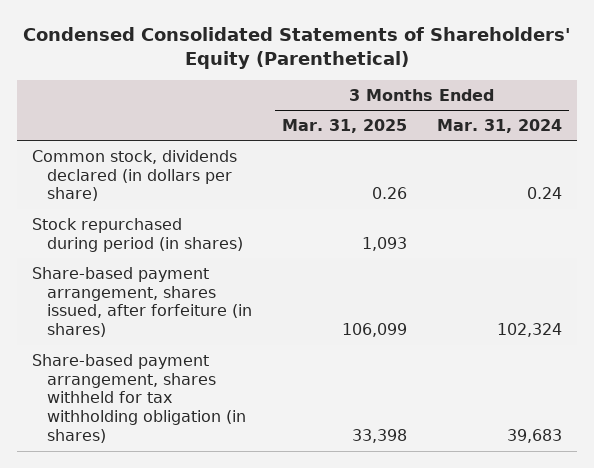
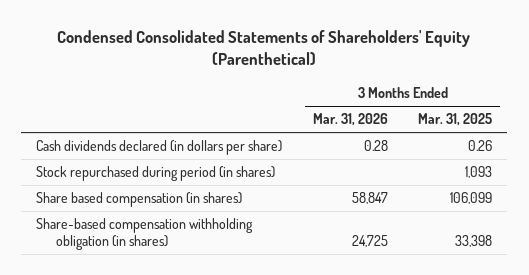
- | 3 Months Ended Mar. 31, 2025 | 3 Months Ended Mar. 31, 2024
+ | 3 Months Ended Mar. 31, 2026 | 3 Months Ended Mar. 31, 2025
- Common stock, dividends declared (in dollars per share) | 0.26 | 0.24
+ Cash dividends declared (in dollars per share) | 0.28 | 0.26
- Share-based payment arrangement, shares issued, after forfeiture (in shares) | 106,099 | 102,324
- Share-based payment arrangement, shares withheld for tax withholding obligation (in shares) | 33,398 | 39,683
+ Share based compensation (in shares) | 58,847 | 106,099
+ Share-based compensation withholding obligation (in shares) | 24,725 | 33,398

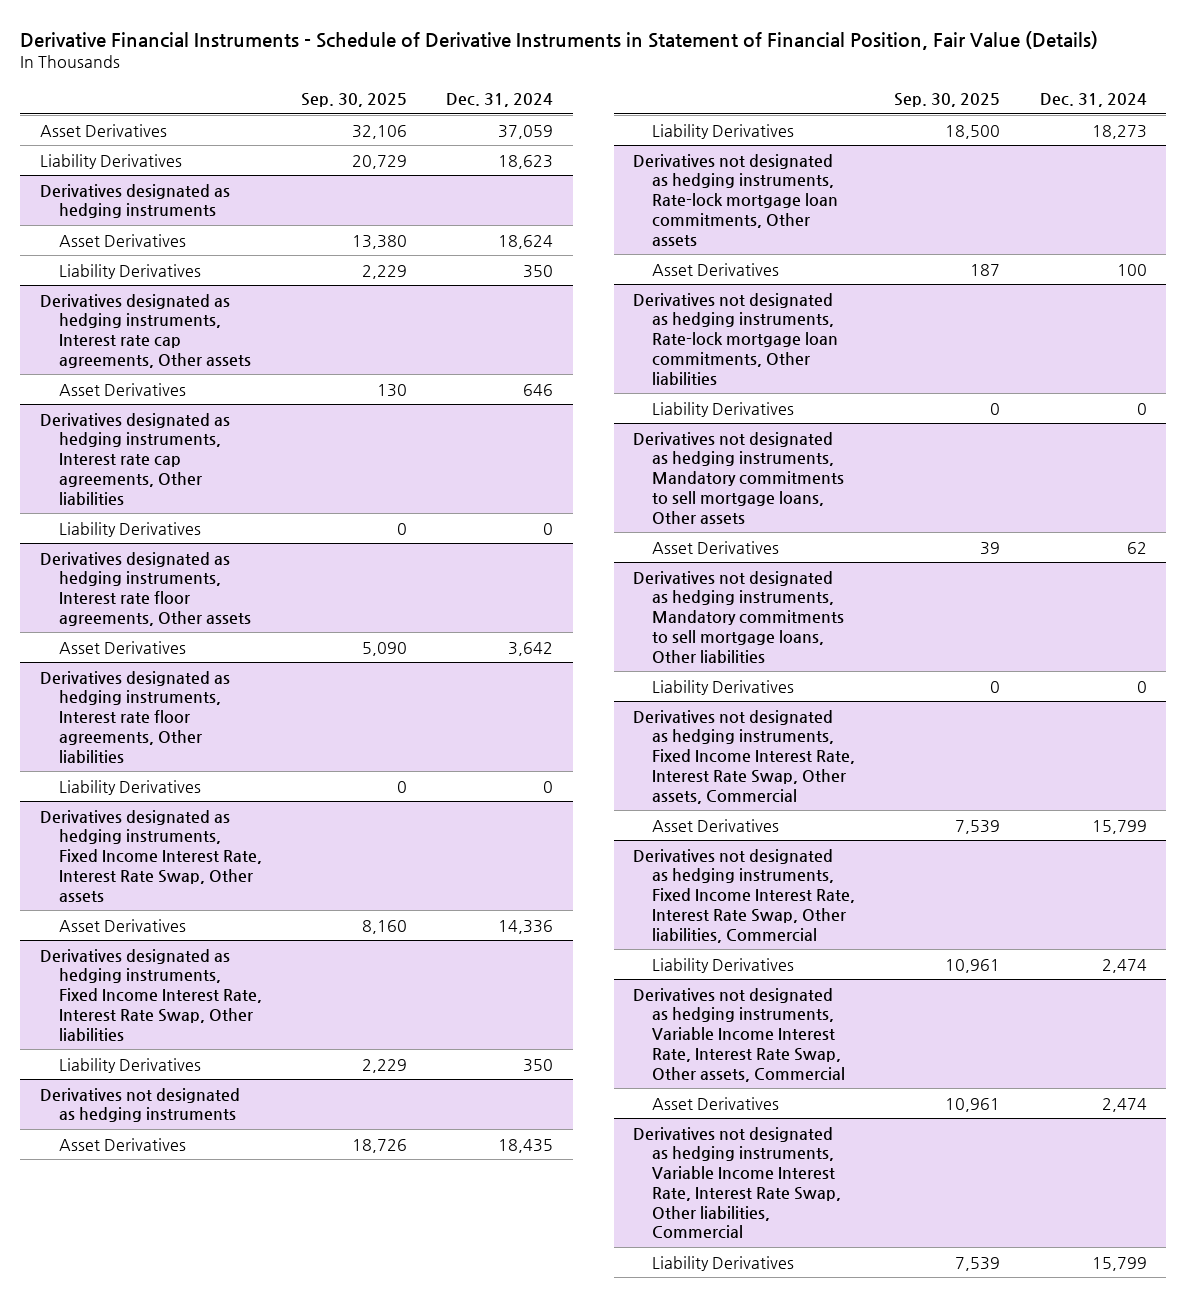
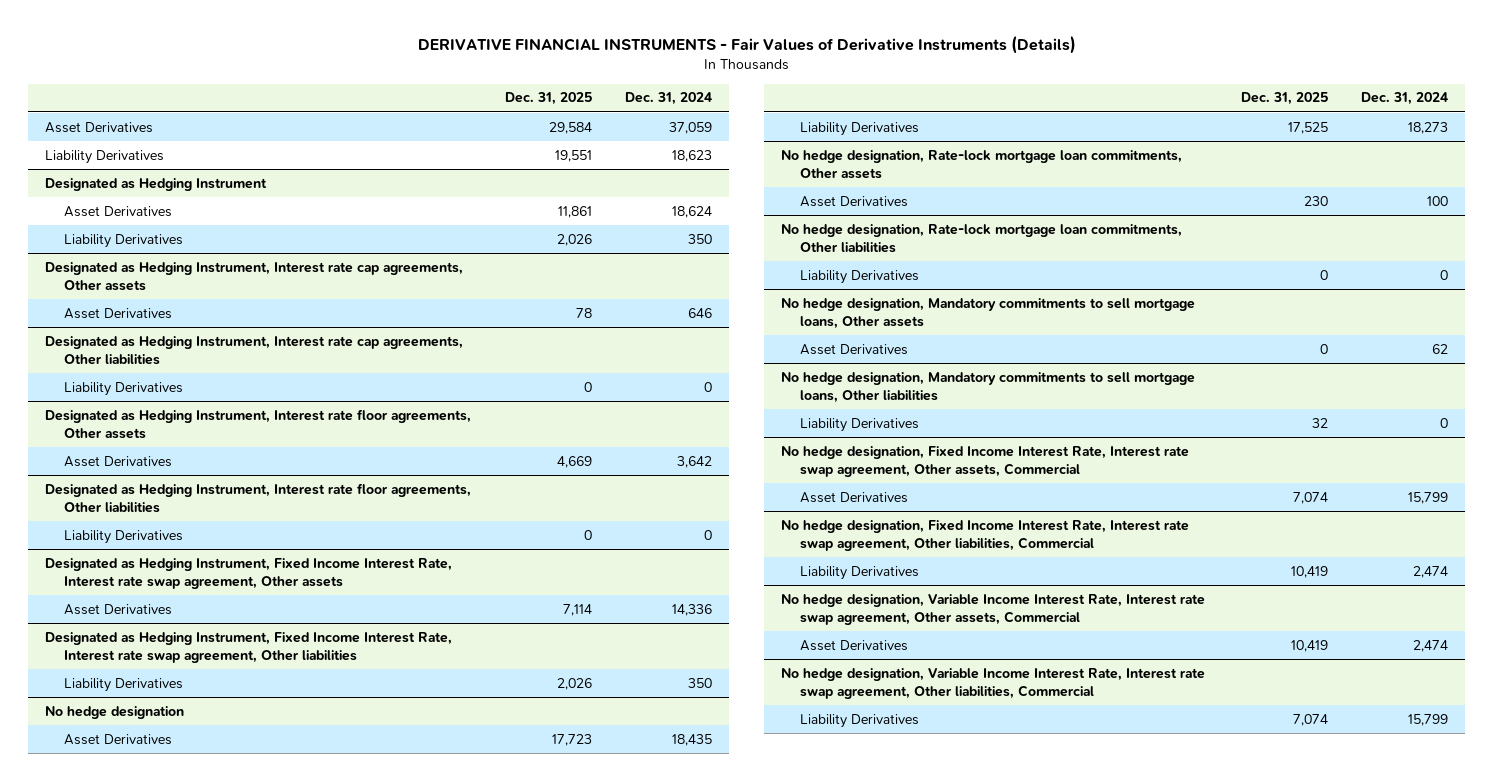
- Derivative Financial Instruments - Schedule of Derivative Instruments in Statement of Financial Position, Fair Value (Details)
+ DERIVATIVE FINANCIAL INSTRUMENTS - Fair Values of Derivative Instruments (Details)
- | Sep. 30, 2025 | Dec. 31, 2024
+ | Dec. 31, 2025 | Dec. 31, 2024
- Derivatives designated as hedging instruments
+ Designated as Hedging Instrument
- Derivatives designated as hedging instruments, Interest rate cap agreements, Other assets
+ Designated as Hedging Instrument, Interest rate cap agreements, Other assets
- Derivatives designated as hedging instruments, Interest rate cap agreements, Other liabilities
+ Designated as Hedging Instrument, Interest rate cap agreements, Other liabilities
- Derivatives designated as hedging instruments, Interest rate floor agreements, Other assets
+ Designated as Hedging Instrument, Interest rate floor agreements, Other assets
- Derivatives designated as hedging instruments, Interest rate floor agreements, Other liabilities
+ Designated as Hedging Instrument, Interest rate floor agreements, Other liabilities
- Derivatives designated as hedging instruments, Fixed Income Interest Rate, Interest Rate Swap, Other assets
+ Designated as Hedging Instrument, Fixed Income Interest Rate, Interest rate swap agreement, Other assets
- Derivatives designated as hedging instruments, Fixed Income Interest Rate, Interest Rate Swap, Other liabilities
+ Designated as Hedging Instrument, Fixed Income Interest Rate, Interest rate swap agreement, Other liabilities
- Derivatives not designated as hedging instruments
+ No hedge designation
- Derivatives not designated as hedging instruments, Rate-lock mortgage loan commitments, Other assets
+ No hedge designation, Rate-lock mortgage loan commitments, Other assets
- Derivatives not designated as hedging instruments, Rate-lock mortgage loan commitments, Other liabilities
+ No hedge designation, Rate-lock mortgage loan commitments, Other liabilities
- Derivatives not designated as hedging instruments, Mandatory commitments to sell mortgage loans, Other assets
+ No hedge designation, Mandatory commitments to sell mortgage loans, Other assets
- Derivatives not designated as hedging instruments, Mandatory commitments to sell mortgage loans, Other liabilities
+ No hedge designation, Mandatory commitments to sell mortgage loans, Other liabilities
- Derivatives not designated as hedging instruments, Fixed Income Interest Rate, Interest Rate Swap, Other assets, Commercial
+ No hedge designation, Fixed Income Interest Rate, Interest rate swap agreement, Other assets, Commercial
- Derivatives not designated as hedging instruments, Fixed Income Interest Rate, Interest Rate Swap, Other liabilities, Commercial
+ No hedge designation, Fixed Income Interest Rate, Interest rate swap agreement, Other liabilities, Commercial
- Derivatives not designated as hedging instruments, Variable Income Interest Rate, Interest Rate Swap, Other assets, Commercial
+ No hedge designation, Variable Income Interest Rate, Interest rate swap agreement, Other assets, Commercial
- Derivatives not designated as hedging instruments, Variable Income Interest Rate, Interest Rate Swap, Other liabilities, Commercial
+ No hedge designation, Variable Income Interest Rate, Interest rate swap agreement, Other liabilities, Commercial

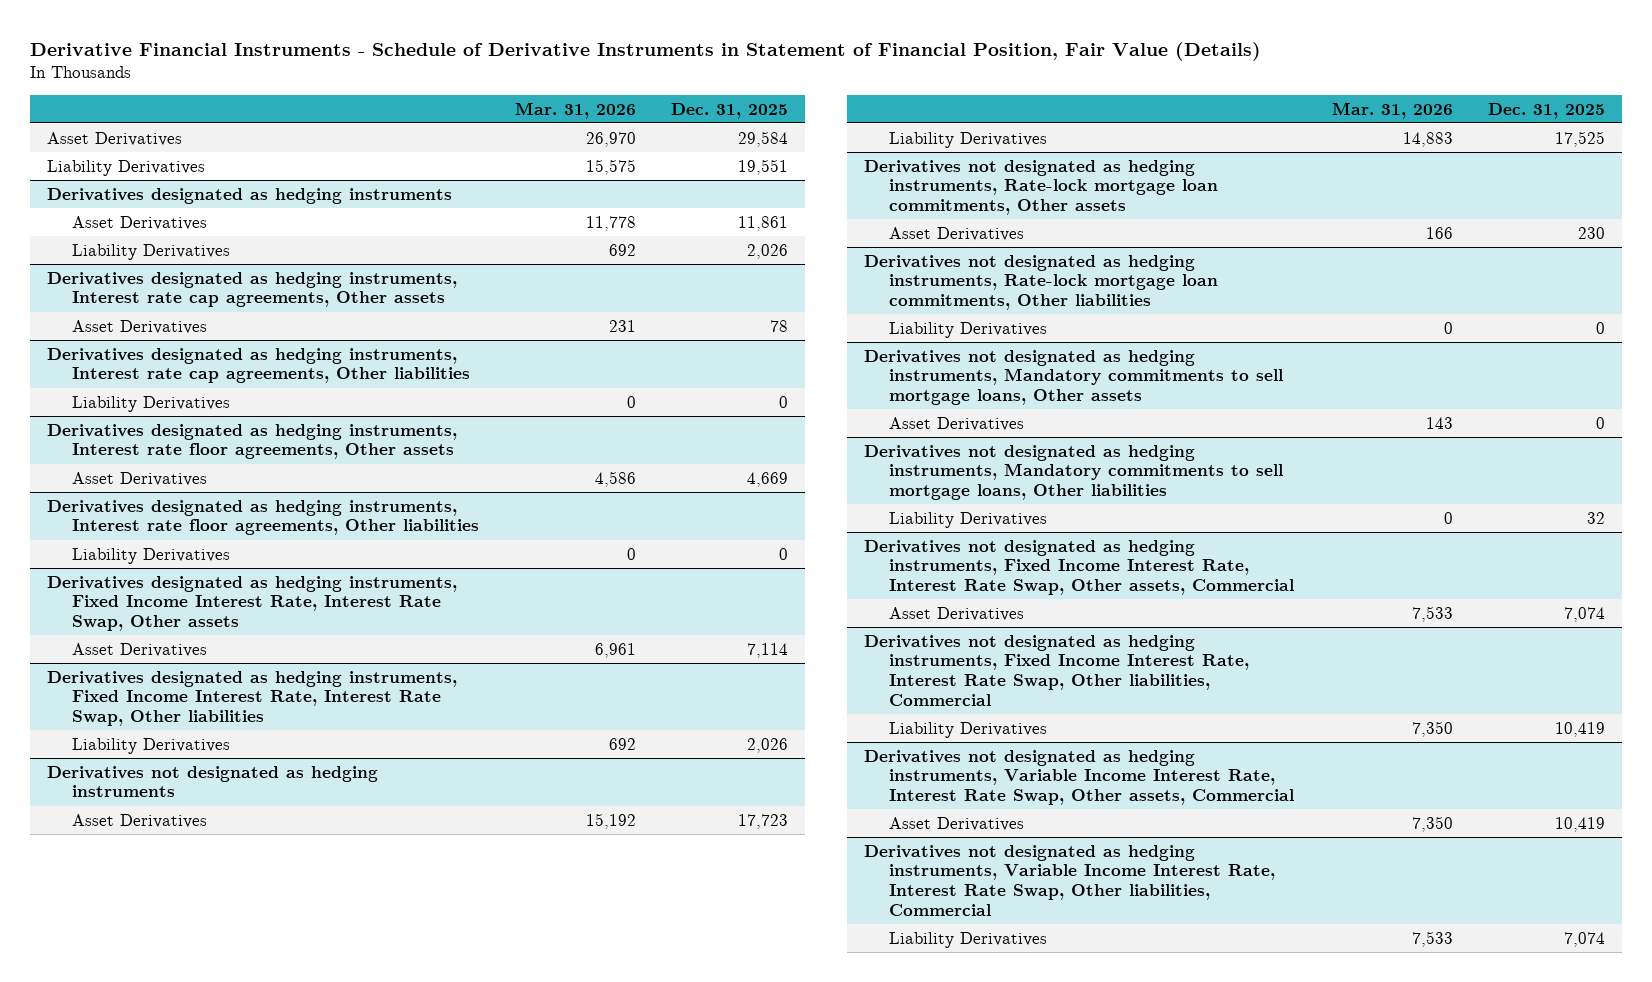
- DERIVATIVE FINANCIAL INSTRUMENTS - Fair Values of Derivative Instruments (Details)
+ Derivative Financial Instruments - Schedule of Derivative Instruments in Statement of Financial Position, Fair Value (Details)
- | Dec. 31, 2025 | Dec. 31, 2024
+ | Mar. 31, 2026 | Dec. 31, 2025
- Designated as Hedging Instrument
+ Derivatives designated as hedging instruments
- Designated as Hedging Instrument, Interest rate cap agreements, Other assets
+ Derivatives designated as hedging instruments, Interest rate cap agreements, Other assets
- Designated as Hedging Instrument, Interest rate cap agreements, Other liabilities
+ Derivatives designated as hedging instruments, Interest rate cap agreements, Other liabilities
- Designated as Hedging Instrument, Interest rate floor agreements, Other assets
+ Derivatives designated as hedging instruments, Interest rate floor agreements, Other assets
- Designated as Hedging Instrument, Interest rate floor agreements, Other liabilities
+ Derivatives designated as hedging instruments, Interest rate floor agreements, Other liabilities
- Designated as Hedging Instrument, Fixed Income Interest Rate, Interest rate swap agreement, Other assets
+ Derivatives designated as hedging instruments, Fixed Income Interest Rate, Interest Rate Swap, Other assets
- Designated as Hedging Instrument, Fixed Income Interest Rate, Interest rate swap agreement, Other liabilities
+ Derivatives designated as hedging instruments, Fixed Income Interest Rate, Interest Rate Swap, Other liabilities
- No hedge designation
+ Derivatives not designated as hedging instruments
- No hedge designation, Rate-lock mortgage loan commitments, Other assets
+ Derivatives not designated as hedging instruments, Rate-lock mortgage loan commitments, Other assets
- No hedge designation, Rate-lock mortgage loan commitments, Other liabilities
+ Derivatives not designated as hedging instruments, Rate-lock mortgage loan commitments, Other liabilities
- No hedge designation, Mandatory commitments to sell mortgage loans, Other assets
+ Derivatives not designated as hedging instruments, Mandatory commitments to sell mortgage loans, Other assets
- No hedge designation, Mandatory commitments to sell mortgage loans, Other liabilities
+ Derivatives not designated as hedging instruments, Mandatory commitments to sell mortgage loans, Other liabilities
- No hedge designation, Fixed Income Interest Rate, Interest rate swap agreement, Other assets, Commercial
+ Derivatives not designated as hedging instruments, Fixed Income Interest Rate, Interest Rate Swap, Other assets, Commercial
- No hedge designation, Fixed Income Interest Rate, Interest rate swap agreement, Other liabilities, Commercial
+ Derivatives not designated as hedging instruments, Fixed Income Interest Rate, Interest Rate Swap, Other liabilities, Commercial
- No hedge designation, Variable Income Interest Rate, Interest rate swap agreement, Other assets, Commercial
+ Derivatives not designated as hedging instruments, Variable Income Interest Rate, Interest Rate Swap, Other assets, Commercial
- No hedge designation, Variable Income Interest Rate, Interest rate swap agreement, Other liabilities, Commercial
+ Derivatives not designated as hedging instruments, Variable Income Interest Rate, Interest Rate Swap, Other liabilities, Commercial

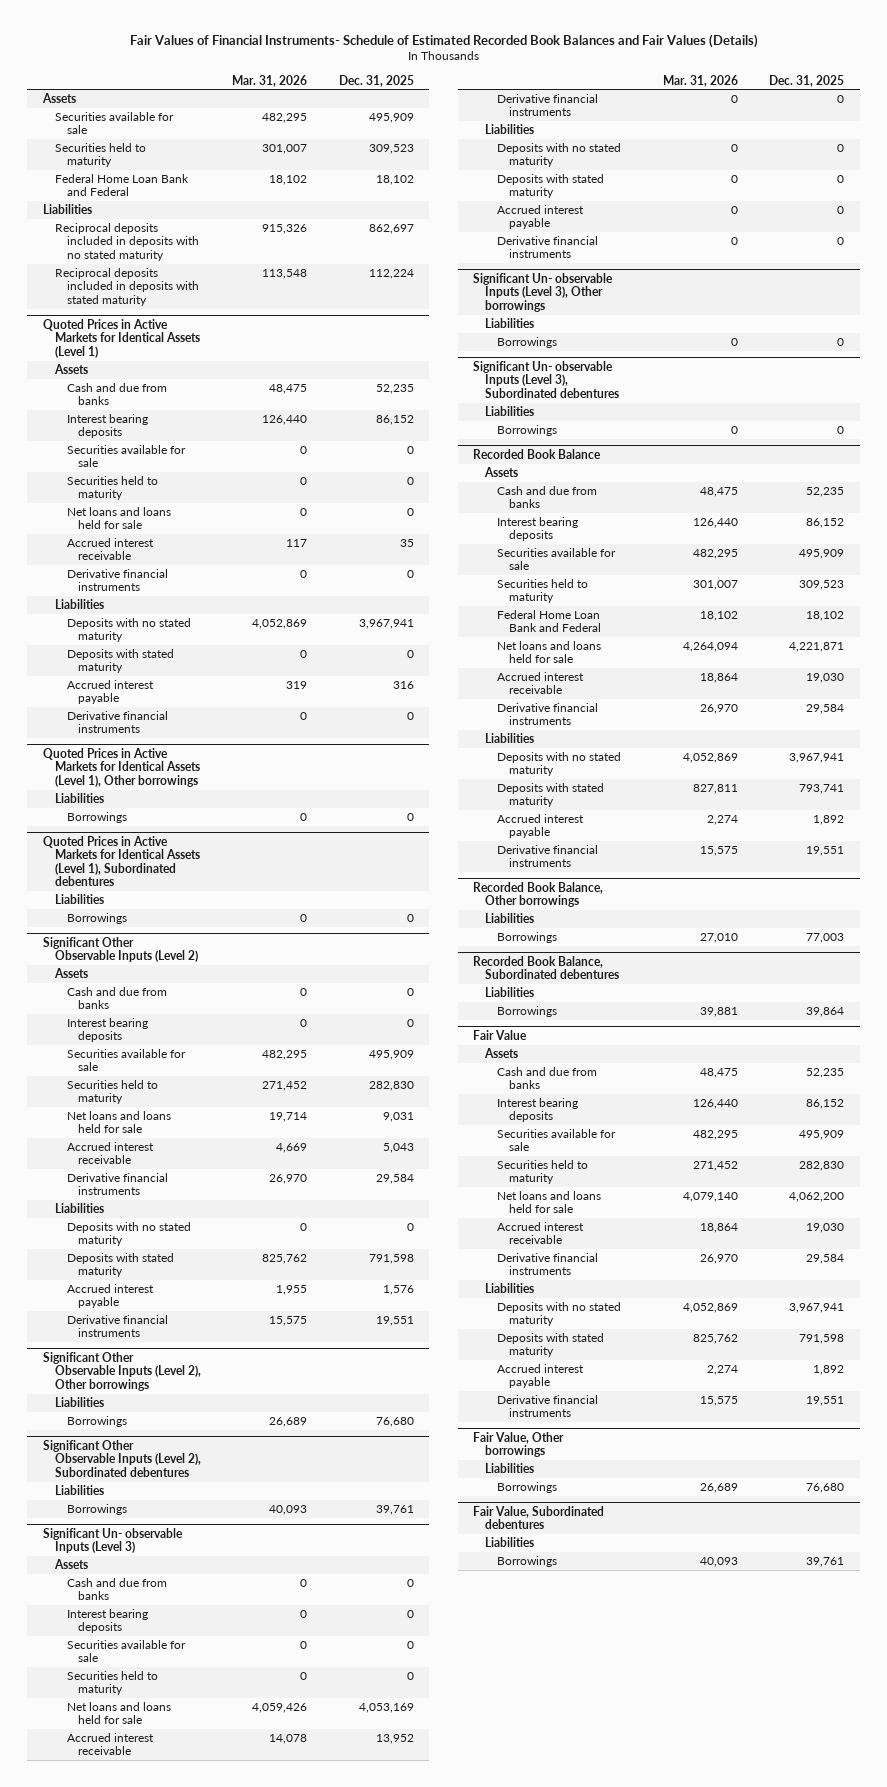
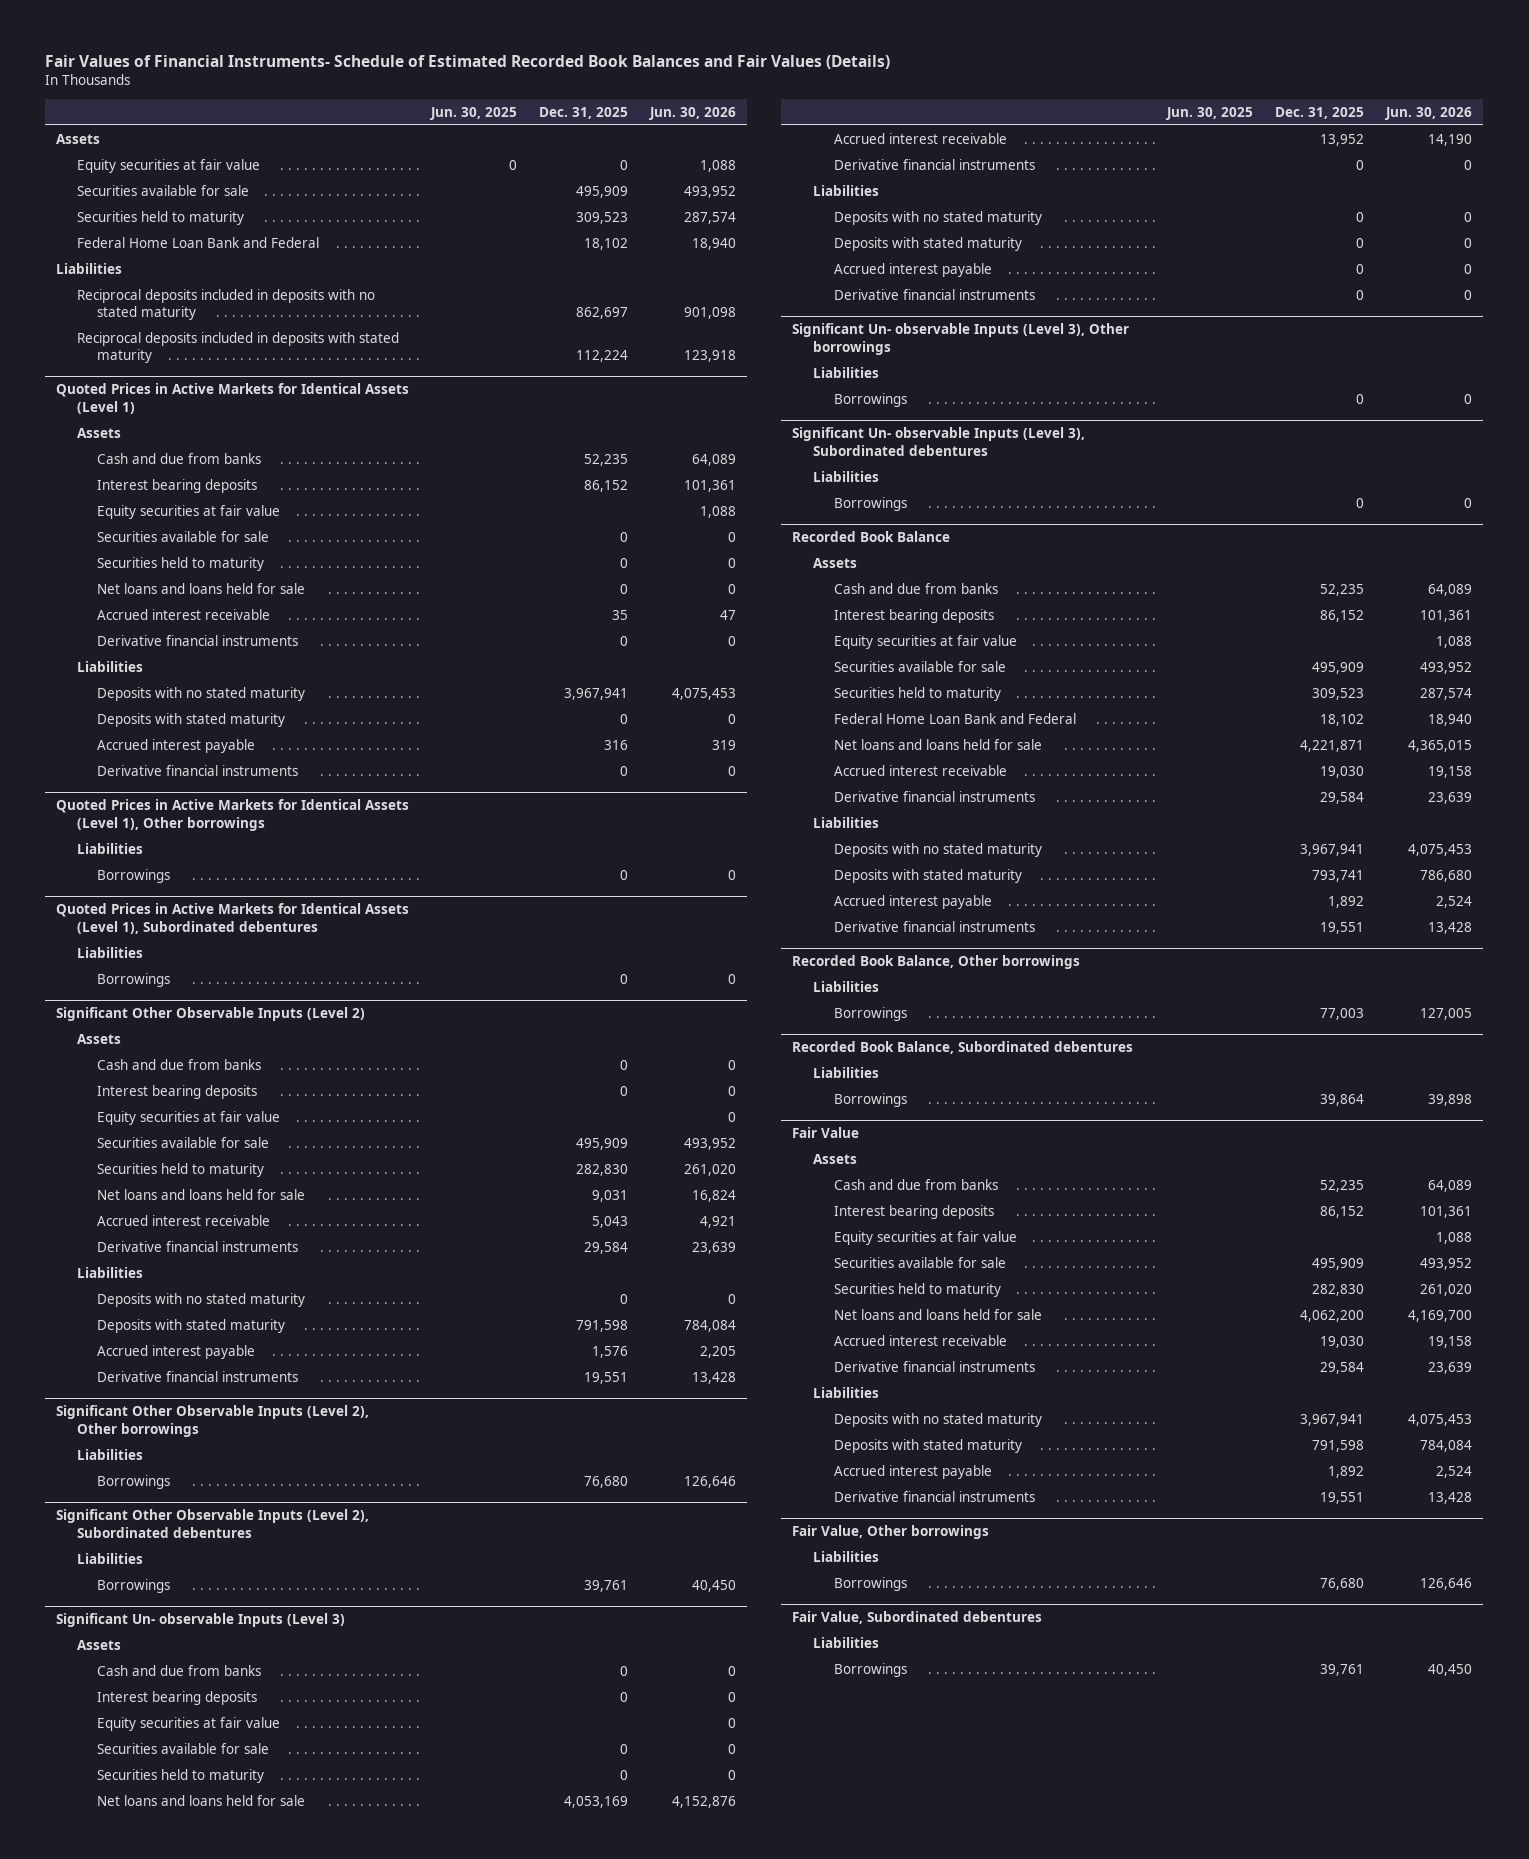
- | Mar. 31, 2026 | Dec. 31, 2025
+ | Jun. 30, 2025 | Dec. 31, 2025 | Jun. 30, 2026
+ Equity securities at fair value | 0 | 0 | 1,088
@ Quoted Prices in Active Markets for Identical Assets (Level 1)
+ Equity securities at fair value | | | 1,088
@ Significant Other Observable Inputs (Level 2)
+ Equity securities at fair value | | | 0
@ Significant Un- observable Inputs (Level 3)
+ Equity securities at fair value | | | 0
@ Recorded Book Balance
+ Equity securities at fair value | | | 1,088
@ Fair Value
+ Equity securities at fair value | | | 1,088

